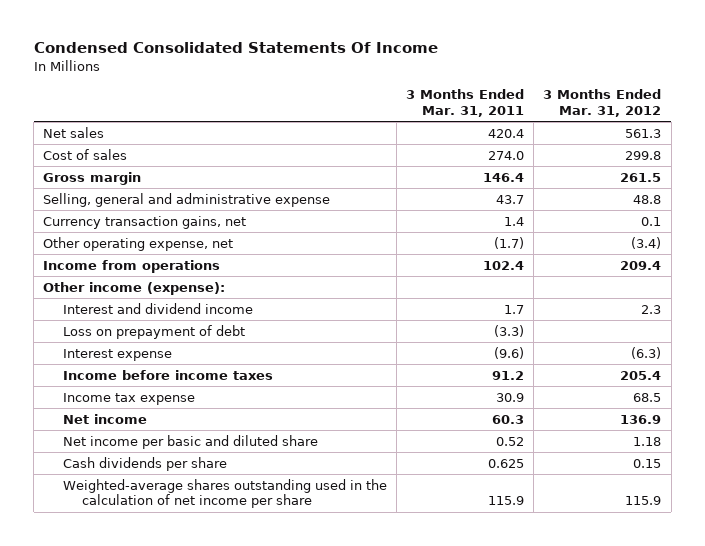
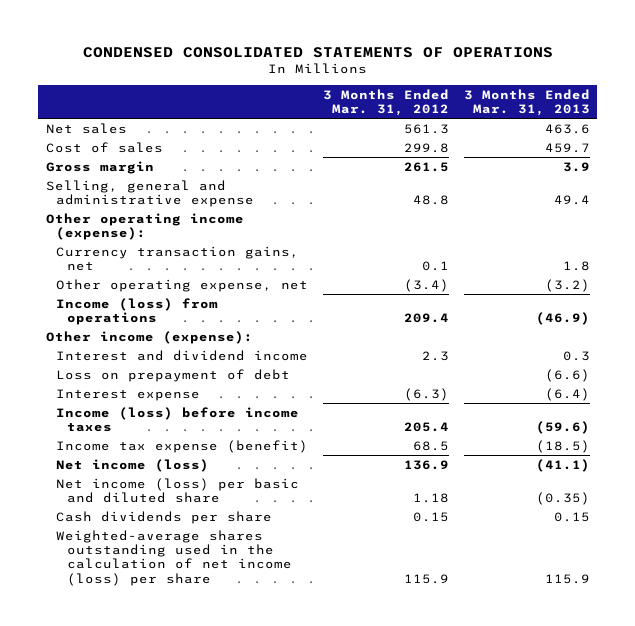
- Condensed Consolidated Statements Of Income
+ CONDENSED CONSOLIDATED STATEMENTS OF OPERATIONS
- | 3 Months Ended Mar. 31, 2011 | 3 Months Ended Mar. 31, 2012
+ | 3 Months Ended Mar. 31, 2012 | 3 Months Ended Mar. 31, 2013
+ Other operating income (expense):
- Income from operations | 102.4 | 209.4
+ Income (loss) from operations | 209.4 | (46.9)
- Income before income taxes | 91.2 | 205.4
- Income tax expense | 30.9 | 68.5
- Net income | 60.3 | 136.9
- Net income per basic and diluted share | 0.52 | 1.18
+ Income (loss) before income taxes | 205.4 | (59.6)
+ Income tax expense (benefit) | 68.5 | (18.5)
+ Net income (loss) | 136.9 | (41.1)
+ Net income (loss) per basic and diluted share | 1.18 | (0.35)
- Weighted-average shares outstanding used in the calculation of net income per share | 115.9 | 115.9
+ Weighted-average shares outstanding used in the calculation of net income (loss) per share | 115.9 | 115.9

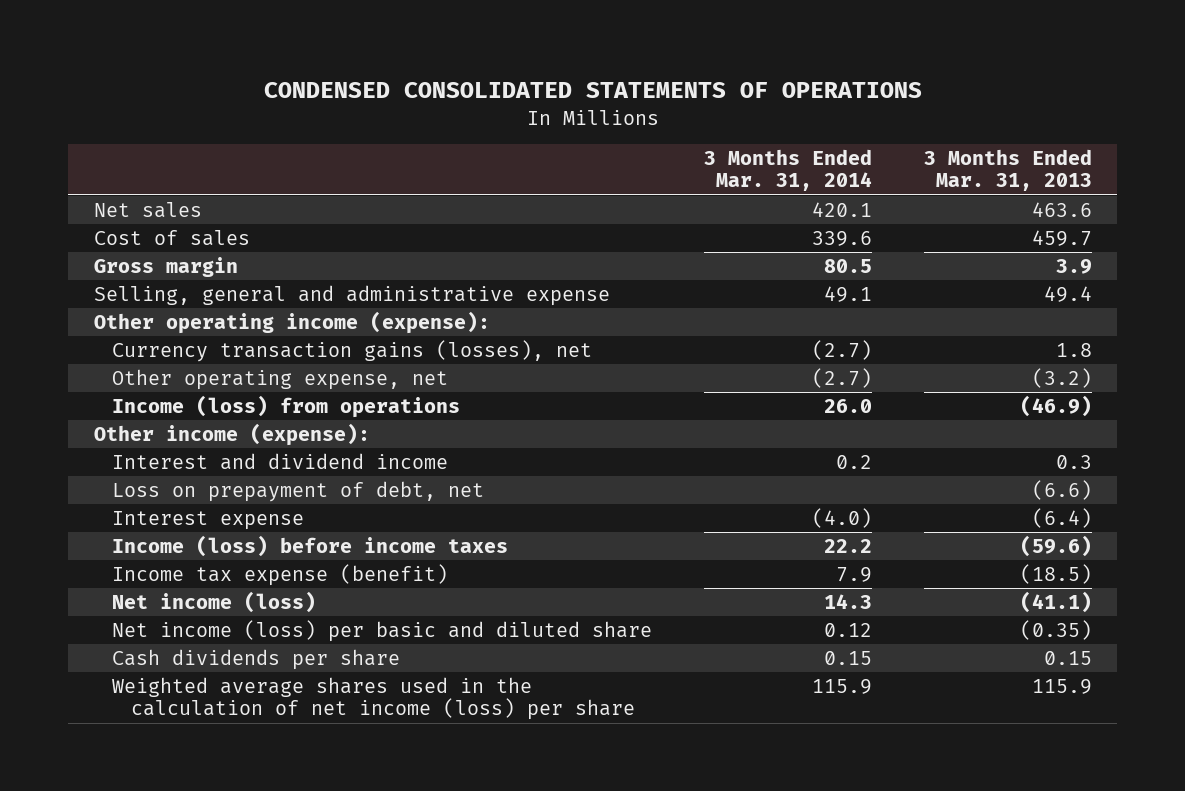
- | 3 Months Ended Mar. 31, 2012 | 3 Months Ended Mar. 31, 2013
+ | 3 Months Ended Mar. 31, 2014 | 3 Months Ended Mar. 31, 2013
- Currency transaction gains, net | 0.1 | 1.8
+ Currency transaction gains (losses), net | (2.7) | 1.8
- Loss on prepayment of debt | | (6.6)
+ Loss on prepayment of debt, net | | (6.6)
- Weighted-average shares outstanding used in the calculation of net income (loss) per share | 115.9 | 115.9
+ Weighted average shares used in the calculation of net income (loss) per share | 115.9 | 115.9

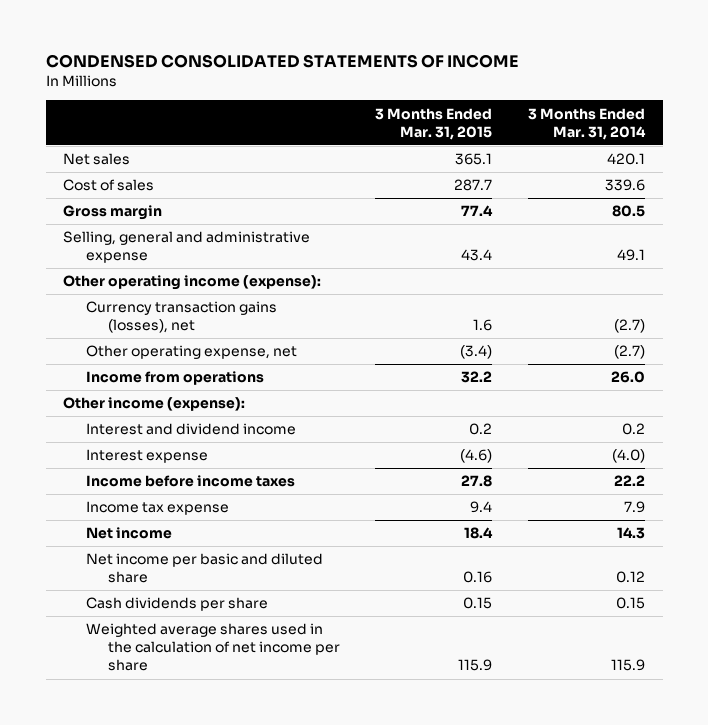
- CONDENSED CONSOLIDATED STATEMENTS OF OPERATIONS
+ CONDENSED CONSOLIDATED STATEMENTS OF INCOME
- | 3 Months Ended Mar. 31, 2014 | 3 Months Ended Mar. 31, 2013
+ | 3 Months Ended Mar. 31, 2015 | 3 Months Ended Mar. 31, 2014
- Income (loss) from operations | 26.0 | (46.9)
+ Income from operations | 32.2 | 26.0
- Loss on prepayment of debt, net | | (6.6)
- Income (loss) before income taxes | 22.2 | (59.6)
- Income tax expense (benefit) | 7.9 | (18.5)
- Net income (loss) | 14.3 | (41.1)
- Net income (loss) per basic and diluted share | 0.12 | (0.35)
+ Income before income taxes | 27.8 | 22.2
+ Income tax expense | 9.4 | 7.9
+ Net income | 18.4 | 14.3
+ Net income per basic and diluted share | 0.16 | 0.12
- Weighted average shares used in the calculation of net income (loss) per share | 115.9 | 115.9
+ Weighted average shares used in the calculation of net income per share | 115.9 | 115.9

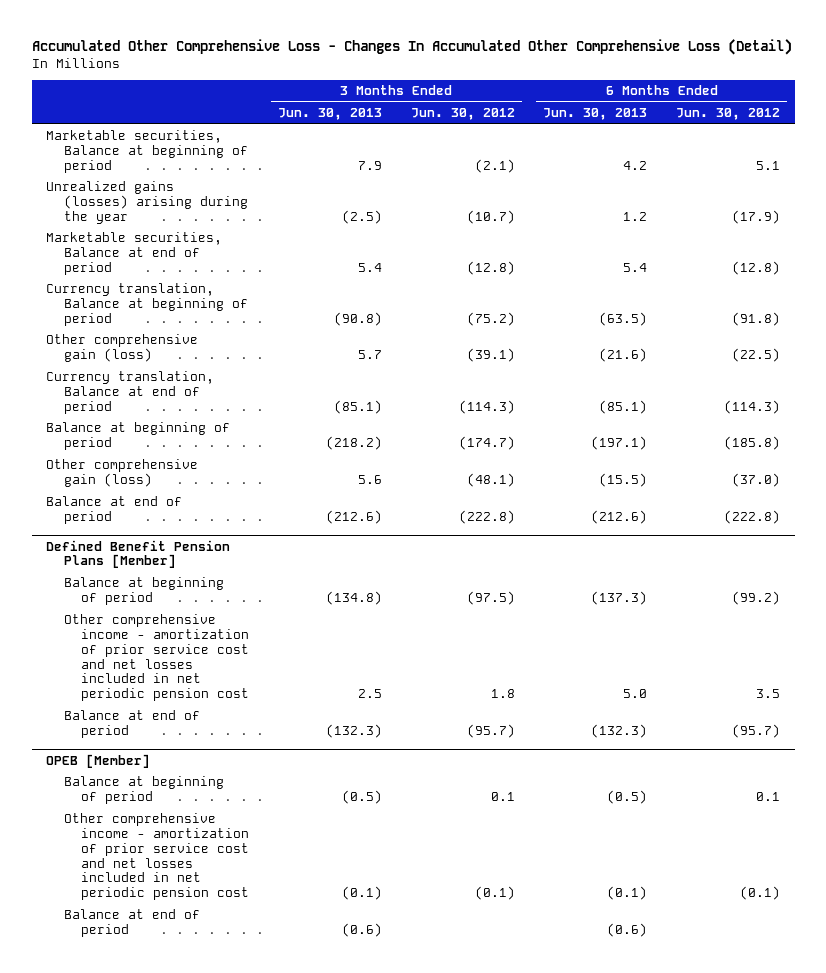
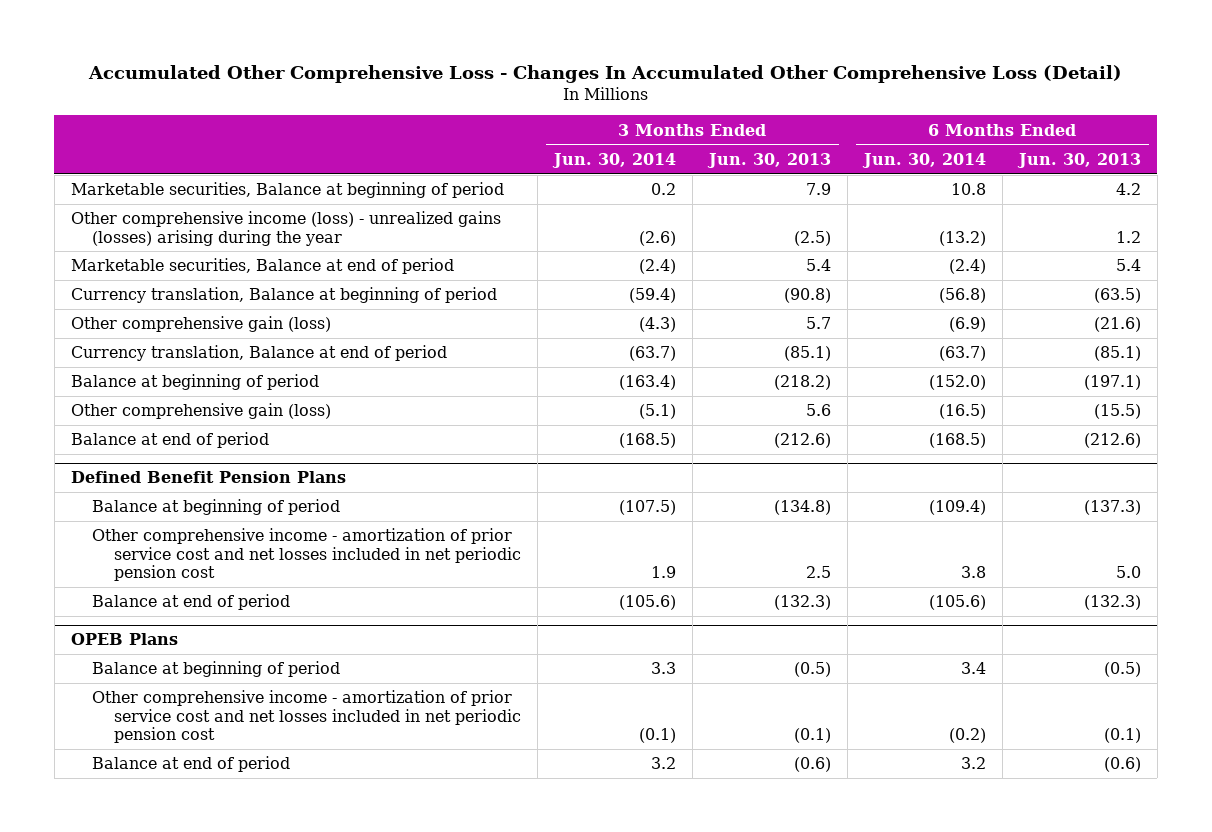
- | 3 Months Ended Jun. 30, 2013 | 3 Months Ended Jun. 30, 2012 | 6 Months Ended Jun. 30, 2013 | 6 Months Ended Jun. 30, 2012
+ | 3 Months Ended Jun. 30, 2014 | 3 Months Ended Jun. 30, 2013 | 6 Months Ended Jun. 30, 2014 | 6 Months Ended Jun. 30, 2013
- Unrealized gains (losses) arising during the year | (2.5) | (10.7) | 1.2 | (17.9)
+ Other comprehensive income (loss) - unrealized gains (losses) arising during the year | (2.6) | (2.5) | (13.2) | 1.2
- Defined Benefit Pension Plans [Member]
+ Defined Benefit Pension Plans
- OPEB [Member]
+ OPEB Plans

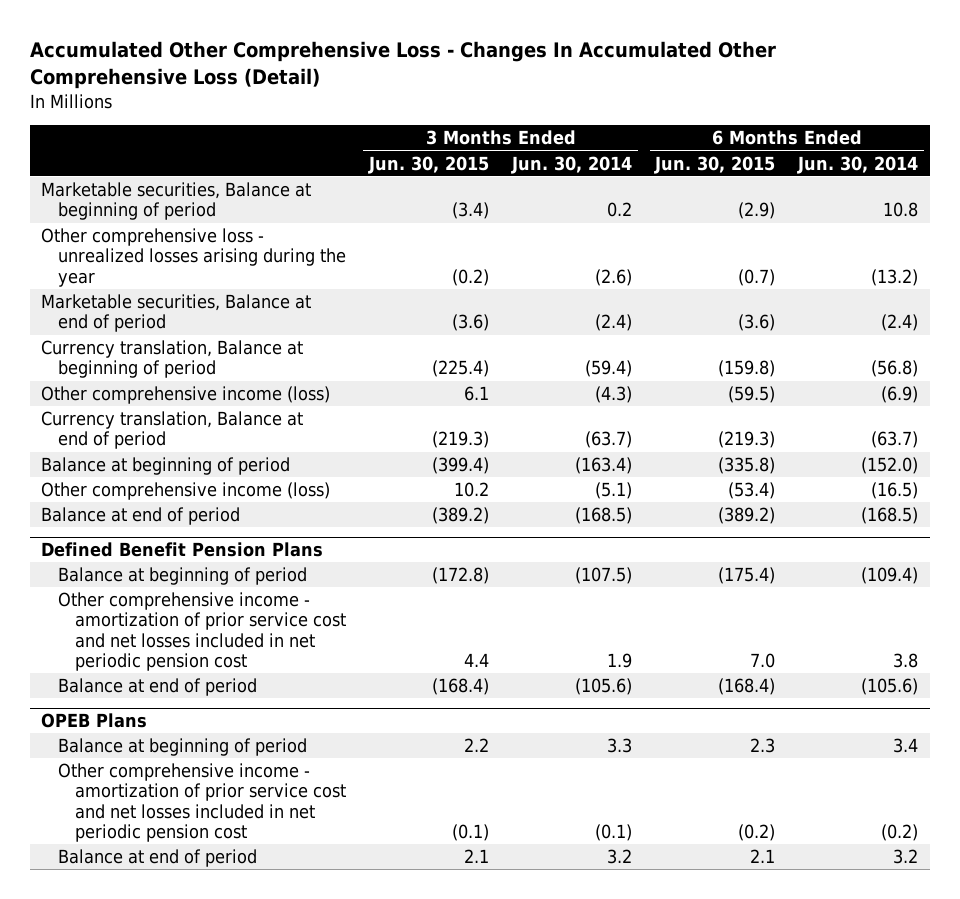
- | 3 Months Ended Jun. 30, 2014 | 3 Months Ended Jun. 30, 2013 | 6 Months Ended Jun. 30, 2014 | 6 Months Ended Jun. 30, 2013
+ | 3 Months Ended Jun. 30, 2015 | 3 Months Ended Jun. 30, 2014 | 6 Months Ended Jun. 30, 2015 | 6 Months Ended Jun. 30, 2014
- Other comprehensive income (loss) - unrealized gains (losses) arising during the year | (2.6) | (2.5) | (13.2) | 1.2
+ Other comprehensive loss - unrealized losses arising during the year | (0.2) | (2.6) | (0.7) | (13.2)
- Other comprehensive gain (loss) | (4.3) | 5.7 | (6.9) | (21.6)
+ Other comprehensive income (loss) | 6.1 | (4.3) | (59.5) | (6.9)
- Other comprehensive gain (loss) | (5.1) | 5.6 | (16.5) | (15.5)
+ Other comprehensive income (loss) | 10.2 | (5.1) | (53.4) | (16.5)

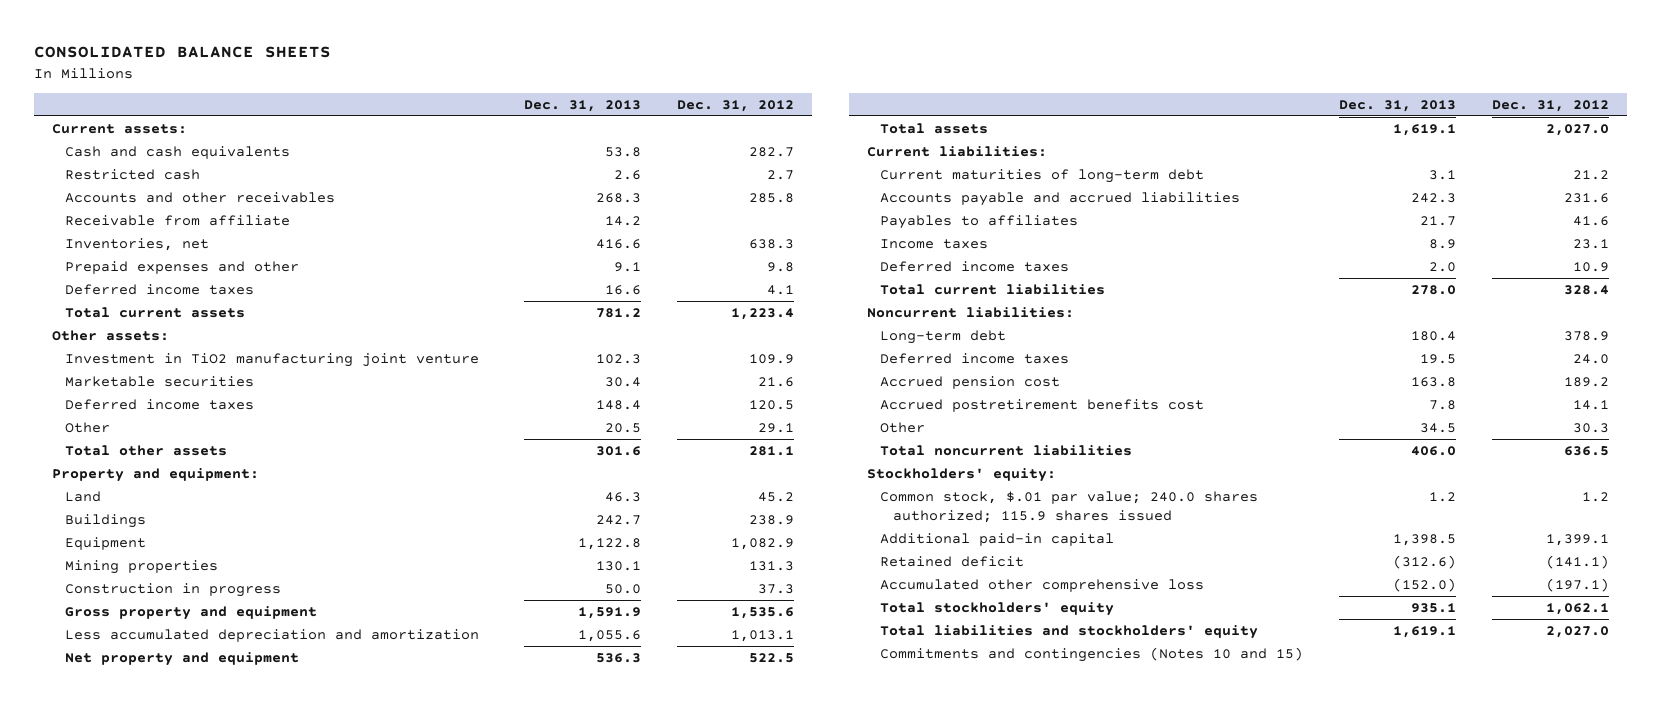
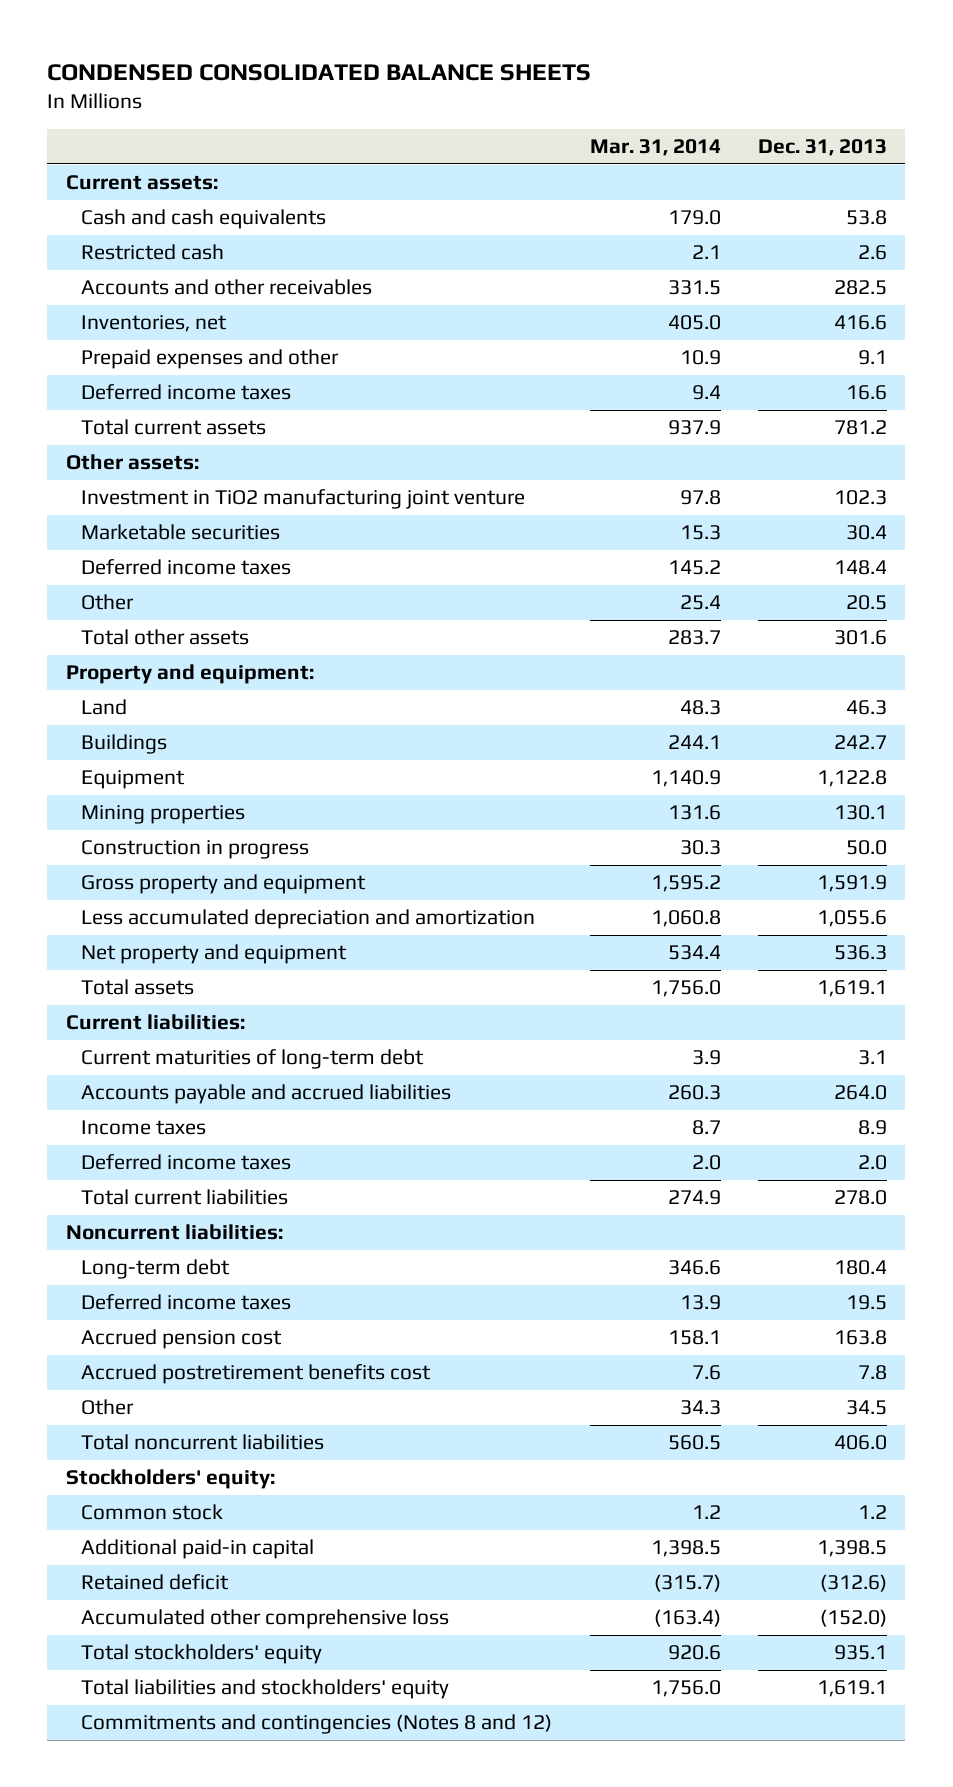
- CONSOLIDATED BALANCE SHEETS
+ CONDENSED CONSOLIDATED BALANCE SHEETS
- | Dec. 31, 2013 | Dec. 31, 2012
+ | Mar. 31, 2014 | Dec. 31, 2013
- Accounts and other receivables | 268.3 | 285.8
- Receivable from affiliate | 14.2 |
+ Accounts and other receivables | 331.5 | 282.5
- Accounts payable and accrued liabilities | 242.3 | 231.6
- Payables to affiliates | 21.7 | 41.6
+ Accounts payable and accrued liabilities | 260.3 | 264.0
- Common stock, $.01 par value; 240.0 shares authorized; 115.9 shares issued | 1.2 | 1.2
+ Common stock | 1.2 | 1.2
- Commitments and contingencies (Notes 10 and 15)
+ Commitments and contingencies (Notes 8 and 12)

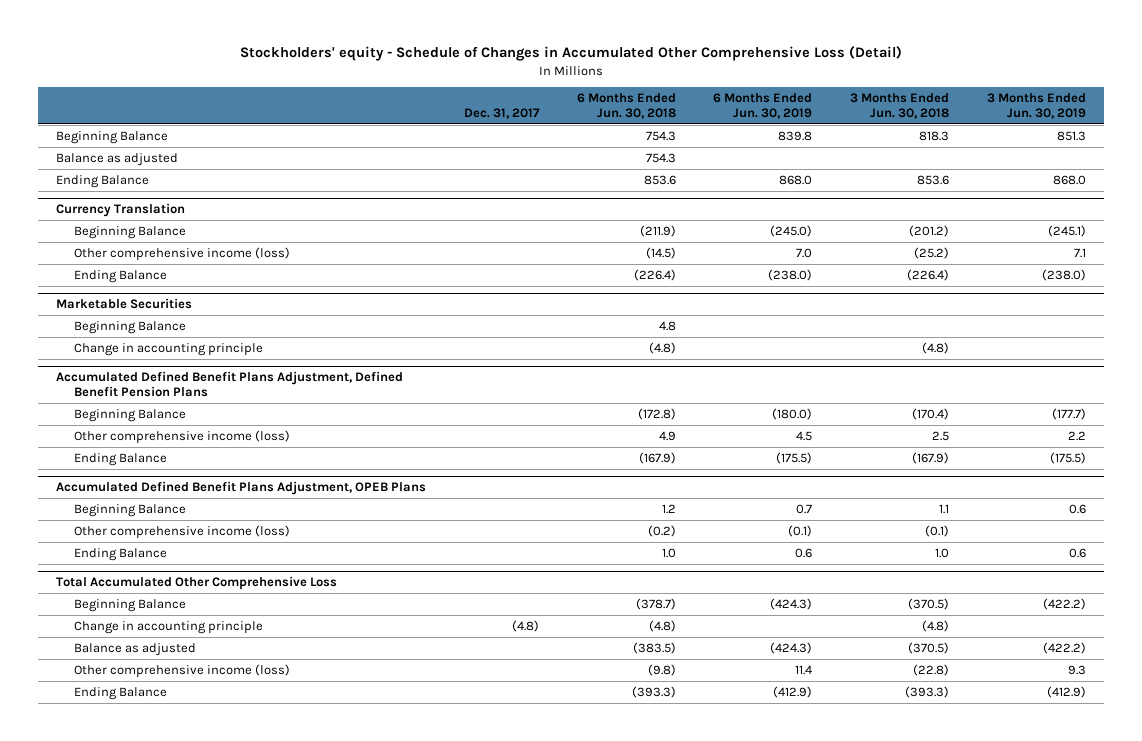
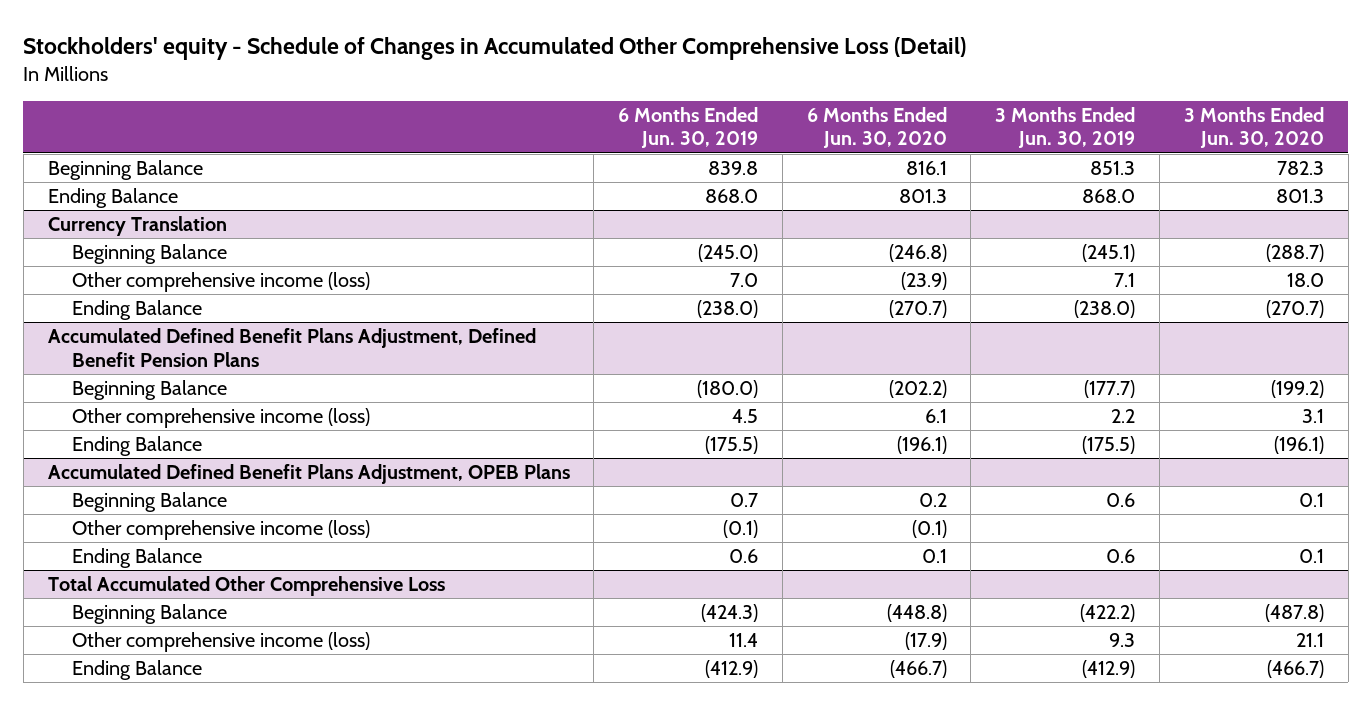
- | Dec. 31, 2017 | 6 Months Ended Jun. 30, 2018 | 6 Months Ended Jun. 30, 2019 | 3 Months Ended Jun. 30, 2018 | 3 Months Ended Jun. 30, 2019
+ | 6 Months Ended Jun. 30, 2019 | 6 Months Ended Jun. 30, 2020 | 3 Months Ended Jun. 30, 2019 | 3 Months Ended Jun. 30, 2020
- Balance as adjusted | | 754.3 | | |
- Marketable Securities
- Beginning Balance | | 4.8 | | |
- Change in accounting principle | | (4.8) | | (4.8) |
@ Total Accumulated Other Comprehensive Loss
- Change in accounting principle | (4.8) | (4.8) | | (4.8) |
- Balance as adjusted | | (383.5) | (424.3) | (370.5) | (422.2)

